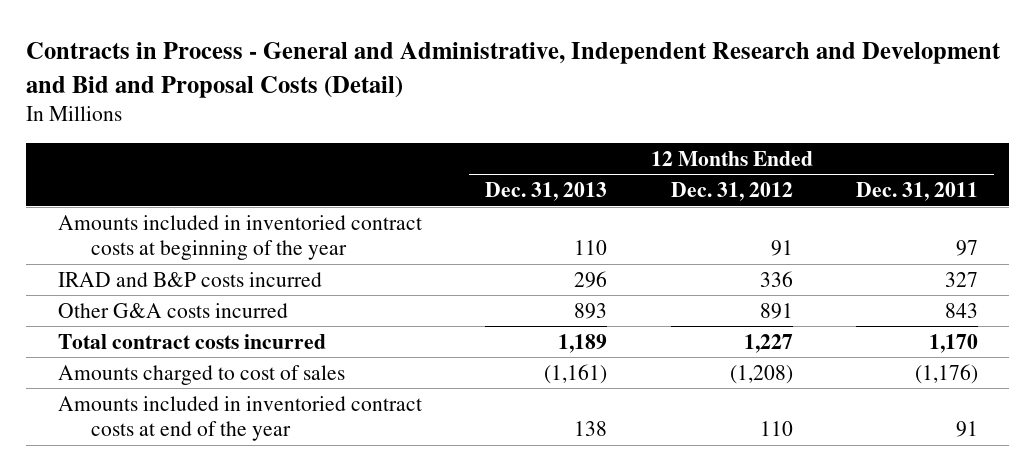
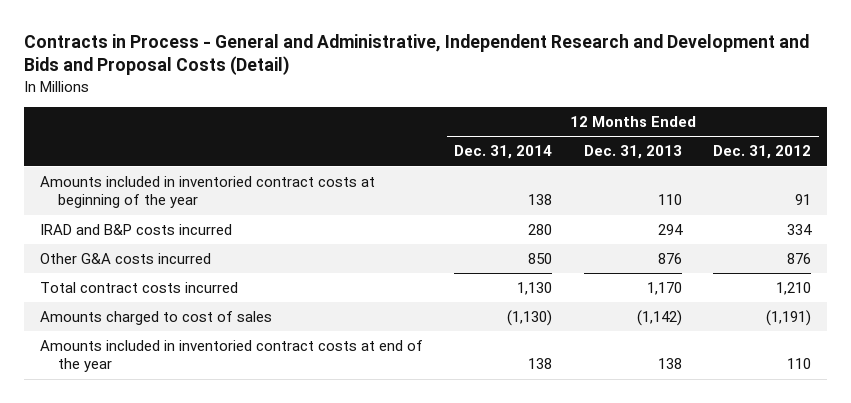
- Contracts in Process - General and Administrative, Independent Research and Development and Bid and Proposal Costs (Detail)
+ Contracts in Process - General and Administrative, Independent Research and Development and Bids and Proposal Costs (Detail)
- | 12 Months Ended Dec. 31, 2013 | 12 Months Ended Dec. 31, 2012 | 12 Months Ended Dec. 31, 2011
+ | 12 Months Ended Dec. 31, 2014 | 12 Months Ended Dec. 31, 2013 | 12 Months Ended Dec. 31, 2012
- IRAD and B&P costs incurred | 296 | 336 | 327
- Other G&A costs incurred | 893 | 891 | 843
- Total contract costs incurred | 1,189 | 1,227 | 1,170
- Amounts charged to cost of sales | (1,161) | (1,208) | (1,176)
+ IRAD and B&P costs incurred | 280 | 294 | 334
+ Other G&A costs incurred | 850 | 876 | 876
+ Total contract costs incurred | 1,130 | 1,170 | 1,210
+ Amounts charged to cost of sales | (1,130) | (1,142) | (1,191)

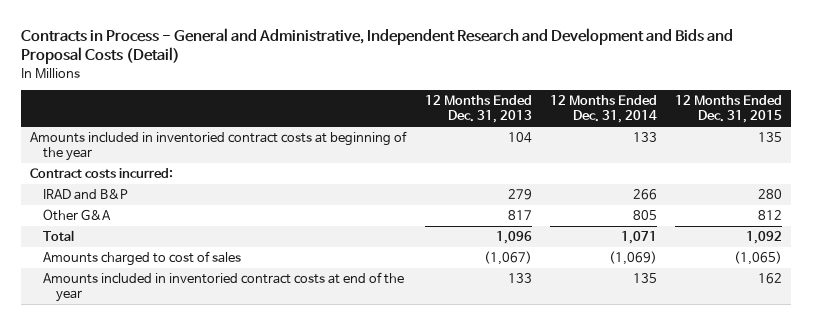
- | 12 Months Ended Dec. 31, 2014 | 12 Months Ended Dec. 31, 2013 | 12 Months Ended Dec. 31, 2012
+ | 12 Months Ended Dec. 31, 2013 | 12 Months Ended Dec. 31, 2014 | 12 Months Ended Dec. 31, 2015
- Amounts included in inventoried contract costs at beginning of the year | 138 | 110 | 91
- IRAD and B&P costs incurred | 280 | 294 | 334
- Other G&A costs incurred | 850 | 876 | 876
- Total contract costs incurred | 1,130 | 1,170 | 1,210
- Amounts charged to cost of sales | (1,130) | (1,142) | (1,191)
- Amounts included in inventoried contract costs at end of the year | 138 | 138 | 110
+ Amounts included in inventoried contract costs at beginning of the year | 104 | 133 | 135
+ Contract costs incurred:
+ IRAD and B&P | 279 | 266 | 280
+ Other G&A | 817 | 805 | 812
+ Total | 1,096 | 1,071 | 1,092
+ Amounts charged to cost of sales | (1,067) | (1,069) | (1,065)
+ Amounts included in inventoried contract costs at end of the year | 133 | 135 | 162

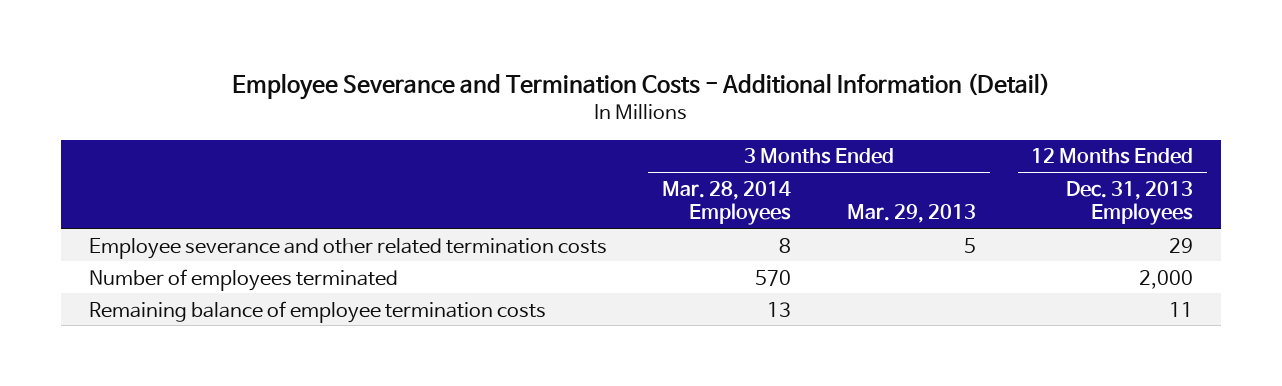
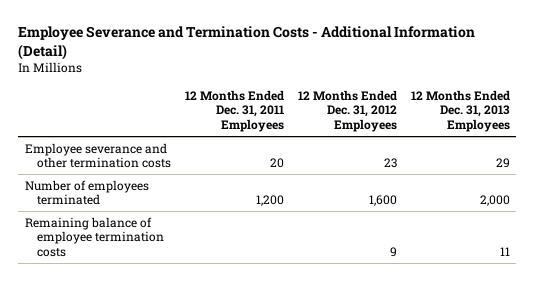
- | 3 Months Ended Mar. 28, 2014 Employees | 3 Months Ended Mar. 29, 2013 | 12 Months Ended Dec. 31, 2013 Employees
+ | 12 Months Ended Dec. 31, 2011 Employees | 12 Months Ended Dec. 31, 2012 Employees | 12 Months Ended Dec. 31, 2013 Employees
- Employee severance and other related termination costs | 8 | 5 | 29
+ Employee severance and other termination costs | 20 | 23 | 29

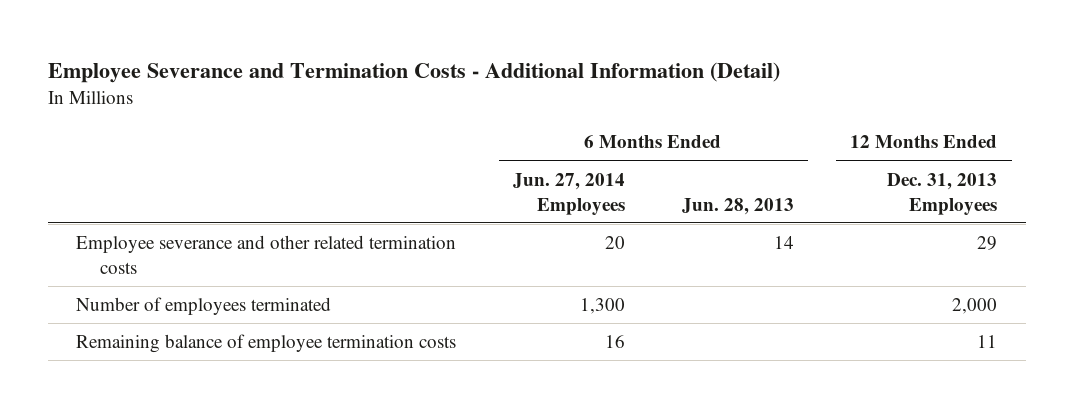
- | 12 Months Ended Dec. 31, 2011 Employees | 12 Months Ended Dec. 31, 2012 Employees | 12 Months Ended Dec. 31, 2013 Employees
+ | 6 Months Ended Jun. 27, 2014 Employees | 6 Months Ended Jun. 28, 2013 | 12 Months Ended Dec. 31, 2013 Employees
- Employee severance and other termination costs | 20 | 23 | 29
+ Employee severance and other related termination costs | 20 | 14 | 29

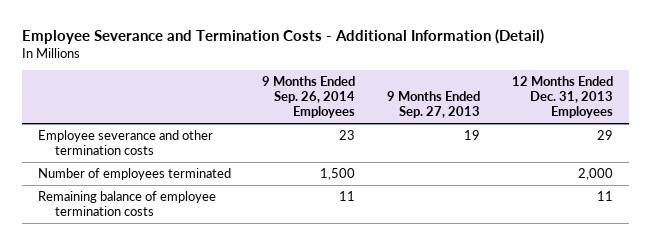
- | 6 Months Ended Jun. 27, 2014 Employees | 6 Months Ended Jun. 28, 2013 | 12 Months Ended Dec. 31, 2013 Employees
+ | 9 Months Ended Sep. 26, 2014 Employees | 9 Months Ended Sep. 27, 2013 | 12 Months Ended Dec. 31, 2013 Employees
- Employee severance and other related termination costs | 20 | 14 | 29
+ Employee severance and other termination costs | 23 | 19 | 29

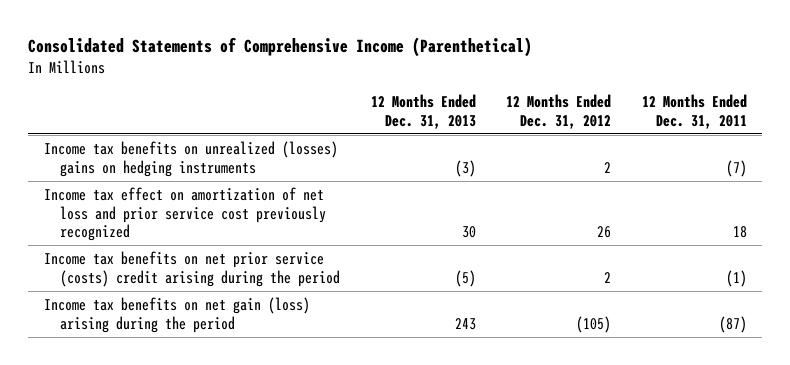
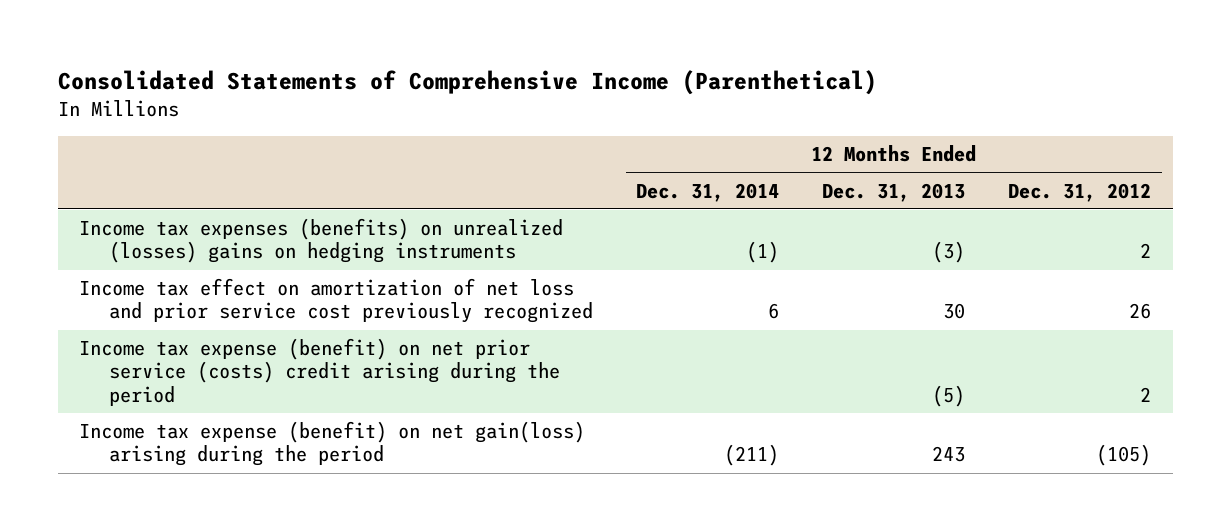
- | 12 Months Ended Dec. 31, 2013 | 12 Months Ended Dec. 31, 2012 | 12 Months Ended Dec. 31, 2011
+ | 12 Months Ended Dec. 31, 2014 | 12 Months Ended Dec. 31, 2013 | 12 Months Ended Dec. 31, 2012
- Income tax benefits on unrealized (losses) gains on hedging instruments | (3) | 2 | (7)
+ Income tax expenses (benefits) on unrealized (losses) gains on hedging instruments | (1) | (3) | 2
- Income tax benefits on net prior service (costs) credit arising during the period | (5) | 2 | (1)
- Income tax benefits on net gain (loss) arising during the period | 243 | (105) | (87)
+ Income tax expense (benefit) on net prior service (costs) credit arising during the period | | (5) | 2
+ Income tax expense (benefit) on net gain(loss) arising during the period | (211) | 243 | (105)

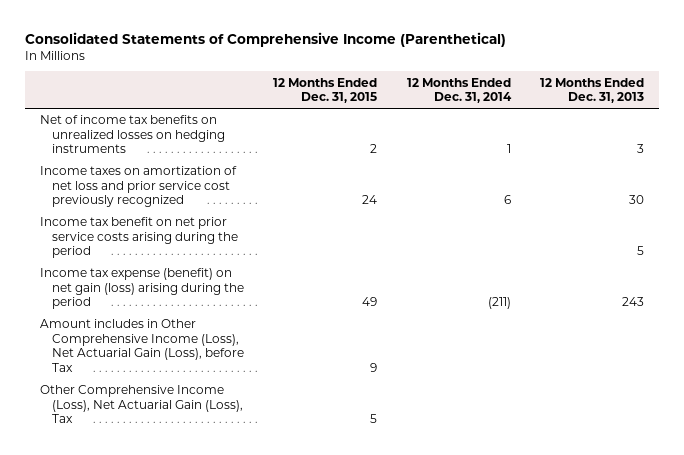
- | 12 Months Ended Dec. 31, 2014 | 12 Months Ended Dec. 31, 2013 | 12 Months Ended Dec. 31, 2012
+ | 12 Months Ended Dec. 31, 2015 | 12 Months Ended Dec. 31, 2014 | 12 Months Ended Dec. 31, 2013
- Income tax expenses (benefits) on unrealized (losses) gains on hedging instruments | (1) | (3) | 2
- Income tax effect on amortization of net loss and prior service cost previously recognized | 6 | 30 | 26
- Income tax expense (benefit) on net prior service (costs) credit arising during the period | | (5) | 2
- Income tax expense (benefit) on net gain(loss) arising during the period | (211) | 243 | (105)
+ Net of income tax benefits on unrealized losses on hedging instruments | 2 | 1 | 3
+ Income taxes on amortization of net loss and prior service cost previously recognized | 24 | 6 | 30
+ Income tax benefit on net prior service costs arising during the period | | | 5
+ Income tax expense (benefit) on net gain (loss) arising during the period | 49 | (211) | 243
+ Amount includes in Other Comprehensive Income (Loss), Net Actuarial Gain (Loss), before Tax | 9 | |
+ Other Comprehensive Income (Loss), Net Actuarial Gain (Loss), Tax | 5 | |

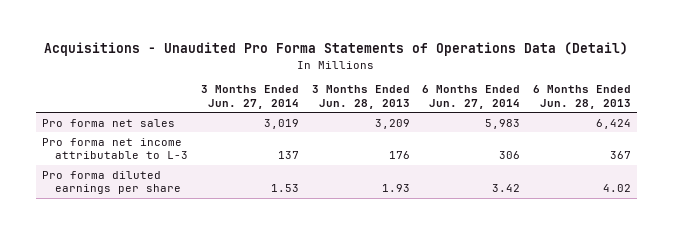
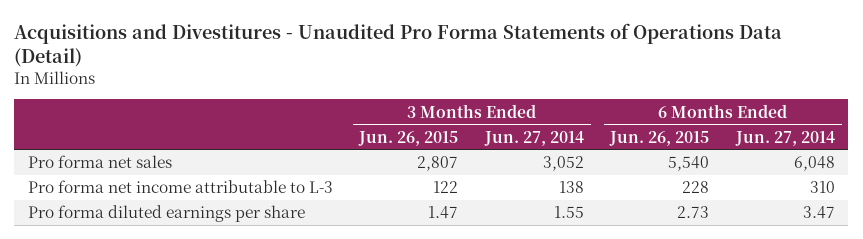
- Acquisitions - Unaudited Pro Forma Statements of Operations Data (Detail)
+ Acquisitions and Divestitures - Unaudited Pro Forma Statements of Operations Data (Detail)
- | 3 Months Ended Jun. 27, 2014 | 3 Months Ended Jun. 28, 2013 | 6 Months Ended Jun. 27, 2014 | 6 Months Ended Jun. 28, 2013
+ | 3 Months Ended Jun. 26, 2015 | 3 Months Ended Jun. 27, 2014 | 6 Months Ended Jun. 26, 2015 | 6 Months Ended Jun. 27, 2014
- Pro forma net sales | 3,019 | 3,209 | 5,983 | 6,424
- Pro forma net income attributable to L-3 | 137 | 176 | 306 | 367
- Pro forma diluted earnings per share | 1.53 | 1.93 | 3.42 | 4.02
+ Pro forma net sales | 2,807 | 3,052 | 5,540 | 6,048
+ Pro forma net income attributable to L-3 | 122 | 138 | 228 | 310
+ Pro forma diluted earnings per share | 1.47 | 1.55 | 2.73 | 3.47

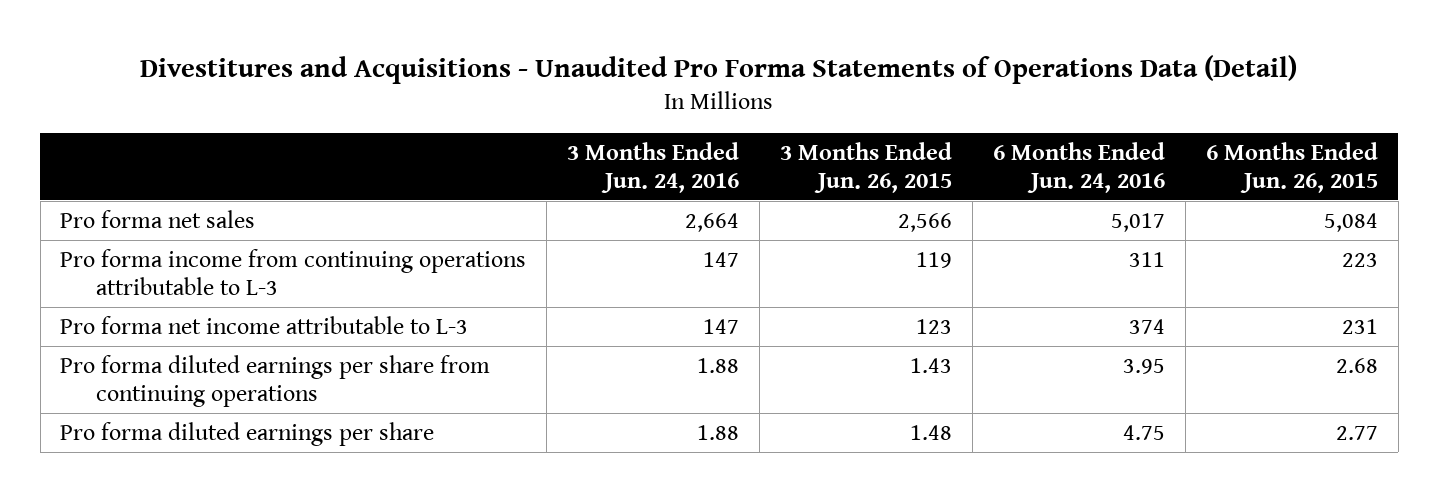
- Acquisitions and Divestitures - Unaudited Pro Forma Statements of Operations Data (Detail)
+ Divestitures and Acquisitions - Unaudited Pro Forma Statements of Operations Data (Detail)
- | 3 Months Ended Jun. 26, 2015 | 3 Months Ended Jun. 27, 2014 | 6 Months Ended Jun. 26, 2015 | 6 Months Ended Jun. 27, 2014
+ | 3 Months Ended Jun. 24, 2016 | 3 Months Ended Jun. 26, 2015 | 6 Months Ended Jun. 24, 2016 | 6 Months Ended Jun. 26, 2015
- Pro forma net sales | 2,807 | 3,052 | 5,540 | 6,048
- Pro forma net income attributable to L-3 | 122 | 138 | 228 | 310
- Pro forma diluted earnings per share | 1.47 | 1.55 | 2.73 | 3.47
+ Pro forma net sales | 2,664 | 2,566 | 5,017 | 5,084
+ Pro forma income from continuing operations attributable to L-3 | 147 | 119 | 311 | 223
+ Pro forma net income attributable to L-3 | 147 | 123 | 374 | 231
+ Pro forma diluted earnings per share from continuing operations | 1.88 | 1.43 | 3.95 | 2.68
+ Pro forma diluted earnings per share | 1.88 | 1.48 | 4.75 | 2.77

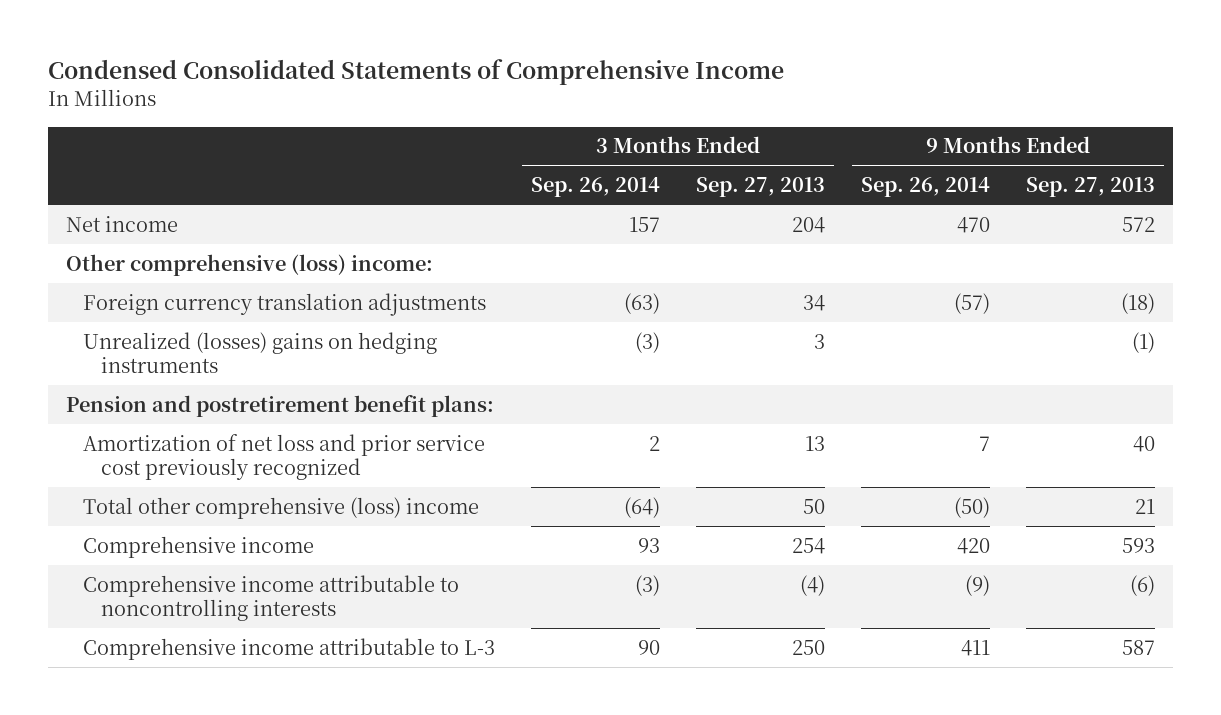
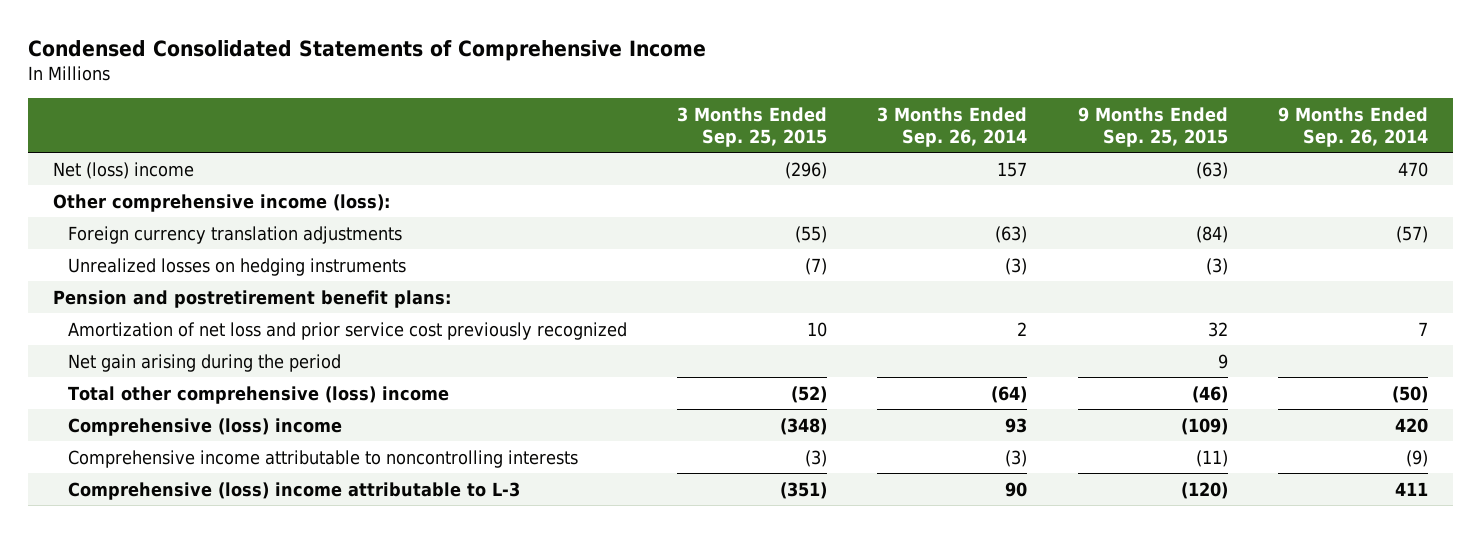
- | 3 Months Ended Sep. 26, 2014 | 3 Months Ended Sep. 27, 2013 | 9 Months Ended Sep. 26, 2014 | 9 Months Ended Sep. 27, 2013
+ | 3 Months Ended Sep. 25, 2015 | 3 Months Ended Sep. 26, 2014 | 9 Months Ended Sep. 25, 2015 | 9 Months Ended Sep. 26, 2014
- Net income | 157 | 204 | 470 | 572
- Other comprehensive (loss) income:
+ Net (loss) income | (296) | 157 | (63) | 470
+ Other comprehensive income (loss):
- Unrealized (losses) gains on hedging instruments | (3) | 3 | | (1)
+ Unrealized losses on hedging instruments | (7) | (3) | (3) |
+ Net gain arising during the period | | | 9 |
- Comprehensive income | 93 | 254 | 420 | 593
+ Comprehensive (loss) income | (348) | 93 | (109) | 420
- Comprehensive income attributable to L-3 | 90 | 250 | 411 | 587
+ Comprehensive (loss) income attributable to L-3 | (351) | 90 | (120) | 411

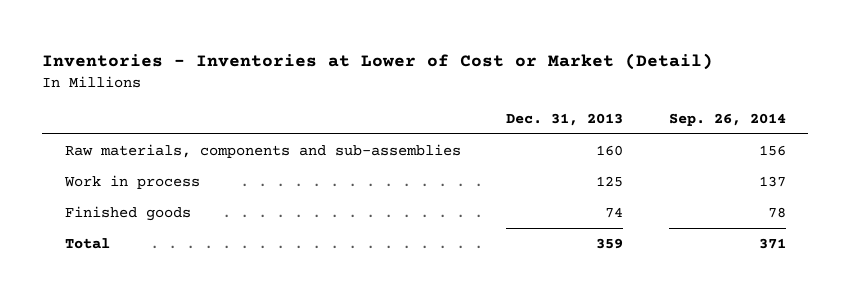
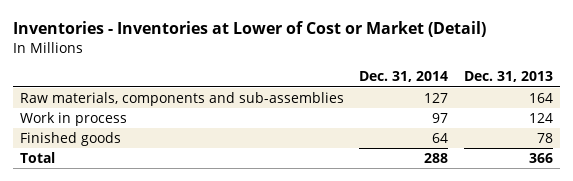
- | Dec. 31, 2013 | Sep. 26, 2014
+ | Dec. 31, 2014 | Dec. 31, 2013
- Raw materials, components and sub-assemblies | 160 | 156
- Work in process | 125 | 137
- Finished goods | 74 | 78
- Total | 359 | 371
+ Raw materials, components and sub-assemblies | 127 | 164
+ Work in process | 97 | 124
+ Finished goods | 64 | 78
+ Total | 288 | 366

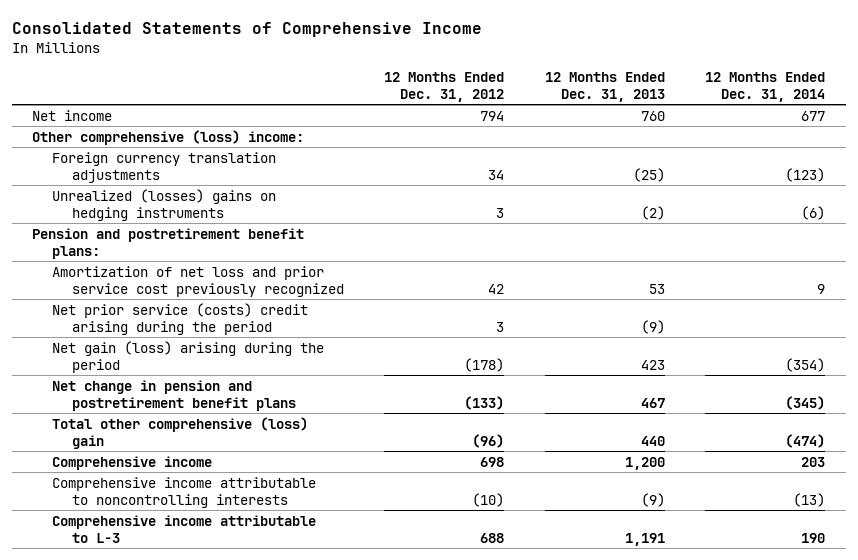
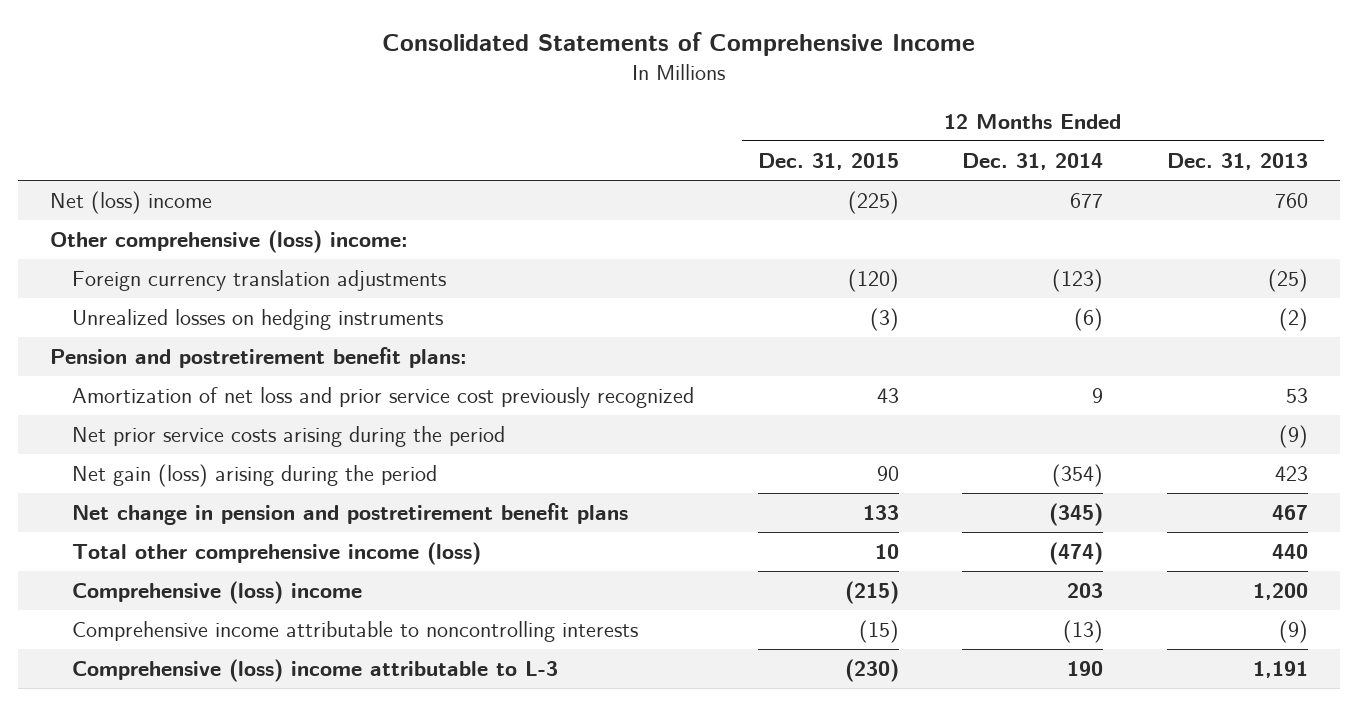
- | 12 Months Ended Dec. 31, 2012 | 12 Months Ended Dec. 31, 2013 | 12 Months Ended Dec. 31, 2014
+ | 12 Months Ended Dec. 31, 2015 | 12 Months Ended Dec. 31, 2014 | 12 Months Ended Dec. 31, 2013
- Net income | 794 | 760 | 677
+ Net (loss) income | (225) | 677 | 760
- Unrealized (losses) gains on hedging instruments | 3 | (2) | (6)
+ Unrealized losses on hedging instruments | (3) | (6) | (2)
- Net prior service (costs) credit arising during the period | 3 | (9) |
+ Net prior service costs arising during the period | | | (9)
- Total other comprehensive (loss) gain | (96) | 440 | (474)
- Comprehensive income | 698 | 1,200 | 203
+ Total other comprehensive income (loss) | 10 | (474) | 440
+ Comprehensive (loss) income | (215) | 203 | 1,200
- Comprehensive income attributable to L-3 | 688 | 1,191 | 190
+ Comprehensive (loss) income attributable to L-3 | (230) | 190 | 1,191

